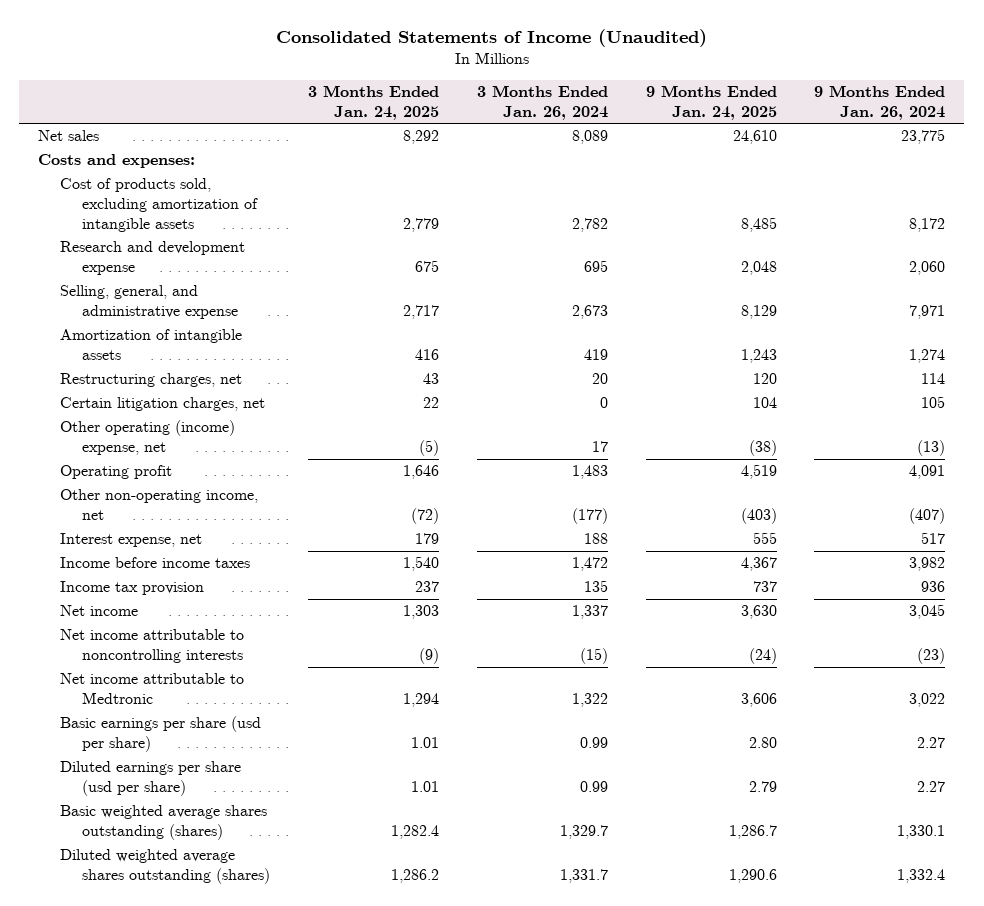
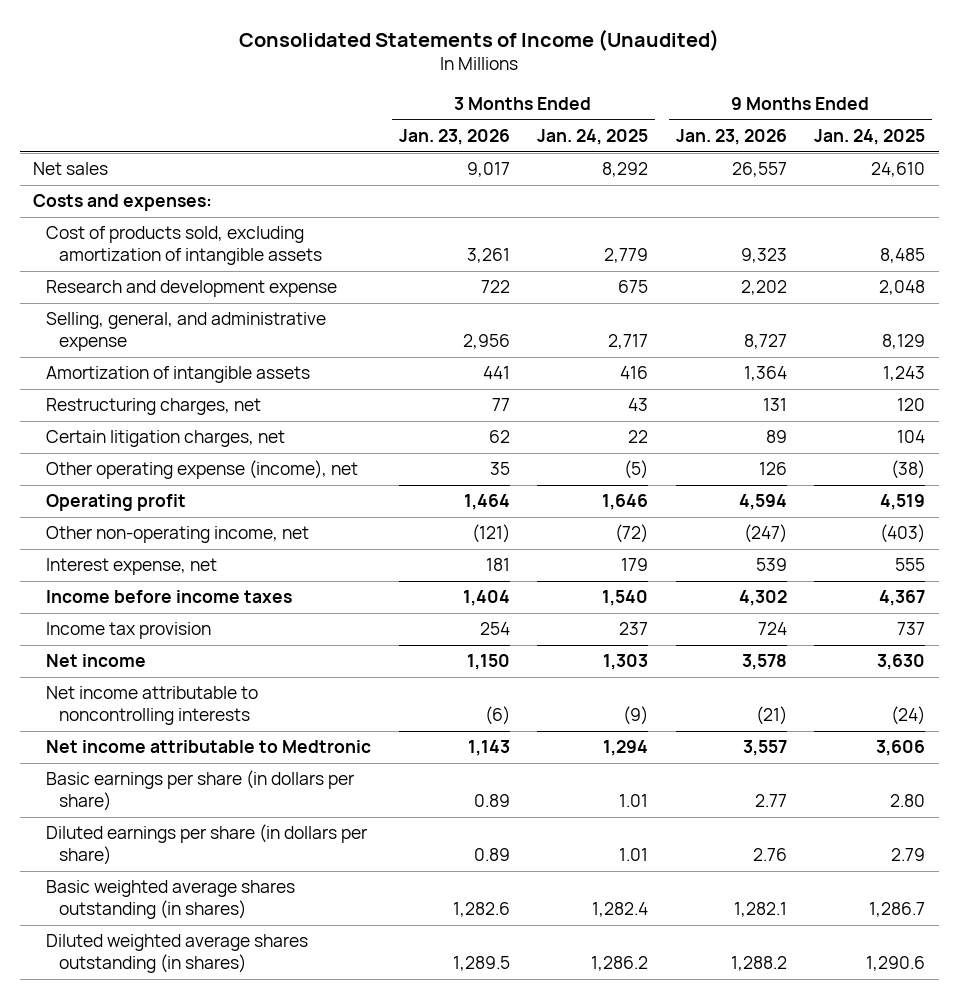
- | 3 Months Ended Jan. 24, 2025 | 3 Months Ended Jan. 26, 2024 | 9 Months Ended Jan. 24, 2025 | 9 Months Ended Jan. 26, 2024
+ | 3 Months Ended Jan. 23, 2026 | 3 Months Ended Jan. 24, 2025 | 9 Months Ended Jan. 23, 2026 | 9 Months Ended Jan. 24, 2025
- Other operating (income) expense, net | (5) | 17 | (38) | (13)
+ Other operating expense (income), net | 35 | (5) | 126 | (38)
- Basic earnings per share (usd per share) | 1.01 | 0.99 | 2.80 | 2.27
- Diluted earnings per share (usd per share) | 1.01 | 0.99 | 2.79 | 2.27
- Basic weighted average shares outstanding (shares) | 1,282.4 | 1,329.7 | 1,286.7 | 1,330.1
- Diluted weighted average shares outstanding (shares) | 1,286.2 | 1,331.7 | 1,290.6 | 1,332.4
+ Basic earnings per share (in dollars per share) | 0.89 | 1.01 | 2.77 | 2.80
+ Diluted earnings per share (in dollars per share) | 0.89 | 1.01 | 2.76 | 2.79
+ Basic weighted average shares outstanding (in shares) | 1,282.6 | 1,282.4 | 1,282.1 | 1,286.7
+ Diluted weighted average shares outstanding (in shares) | 1,289.5 | 1,286.2 | 1,288.2 | 1,290.6

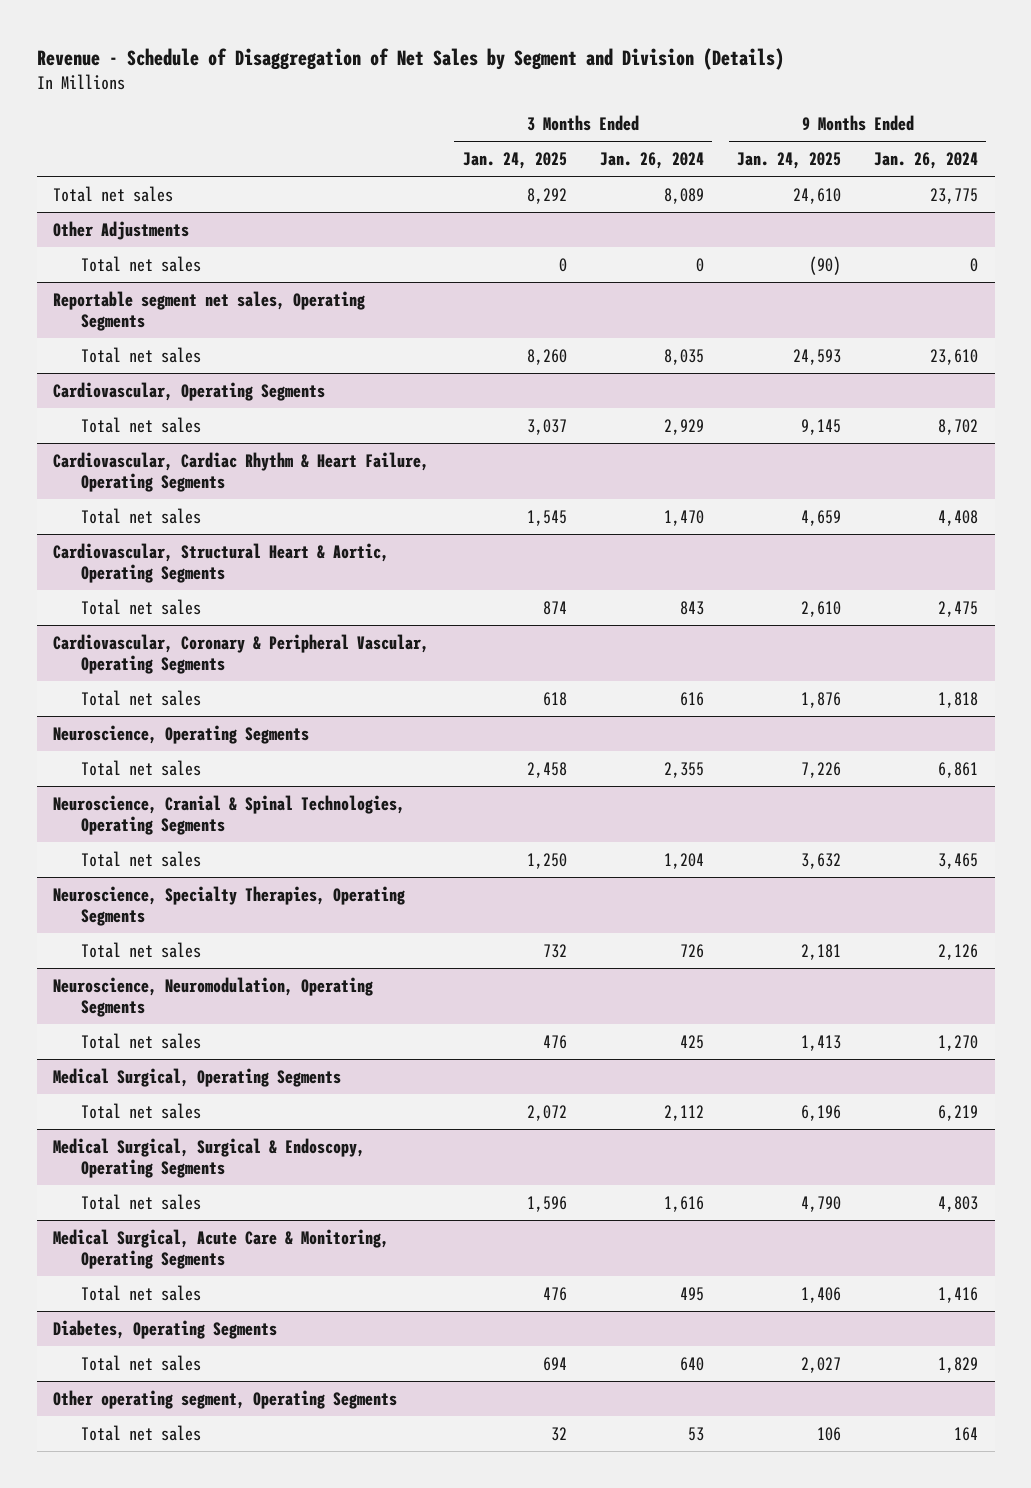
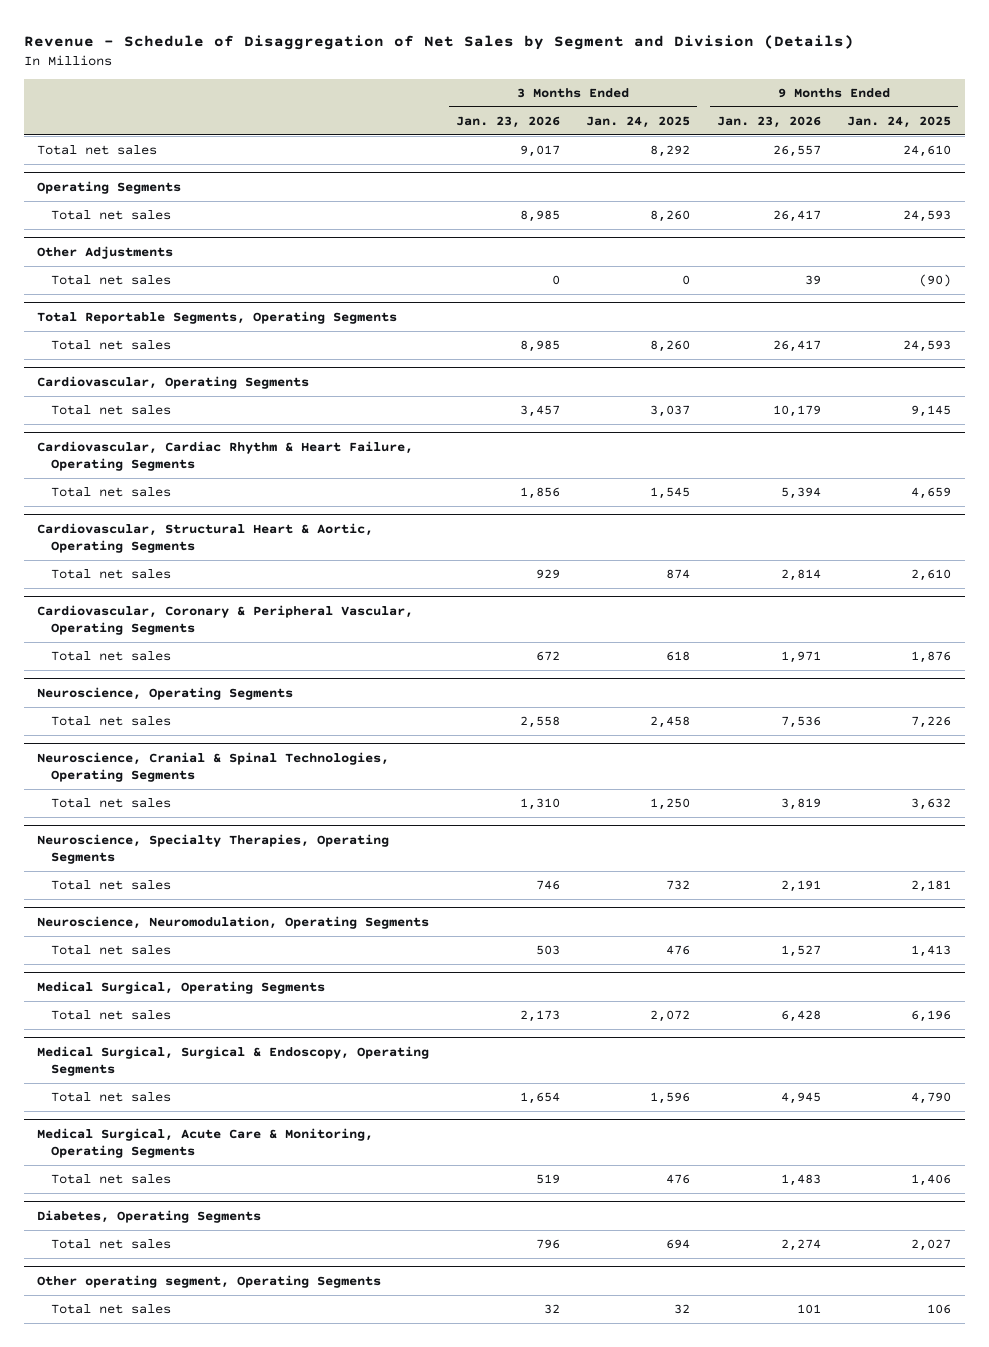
- | 3 Months Ended Jan. 24, 2025 | 3 Months Ended Jan. 26, 2024 | 9 Months Ended Jan. 24, 2025 | 9 Months Ended Jan. 26, 2024
+ | 3 Months Ended Jan. 23, 2026 | 3 Months Ended Jan. 24, 2025 | 9 Months Ended Jan. 23, 2026 | 9 Months Ended Jan. 24, 2025
+ Operating Segments
+ Total net sales | 8,985 | 8,260 | 26,417 | 24,593
- Reportable segment net sales, Operating Segments
+ Total Reportable Segments, Operating Segments

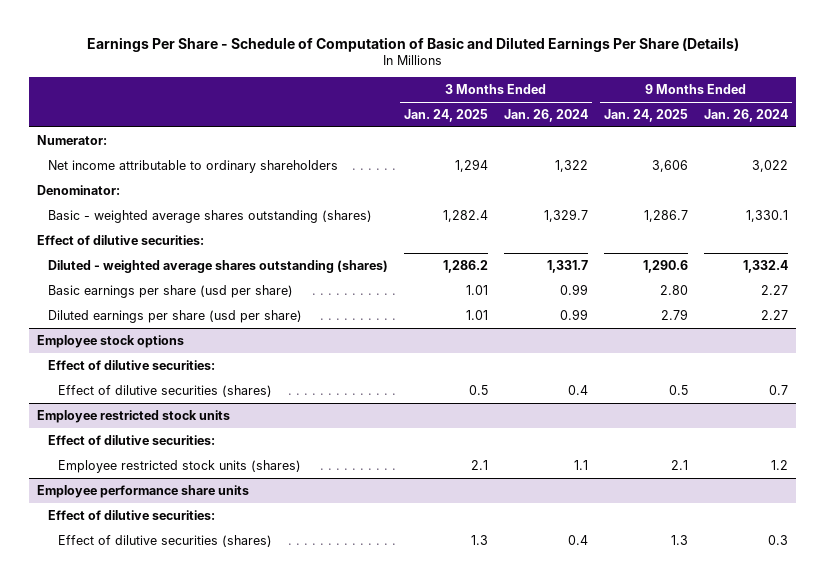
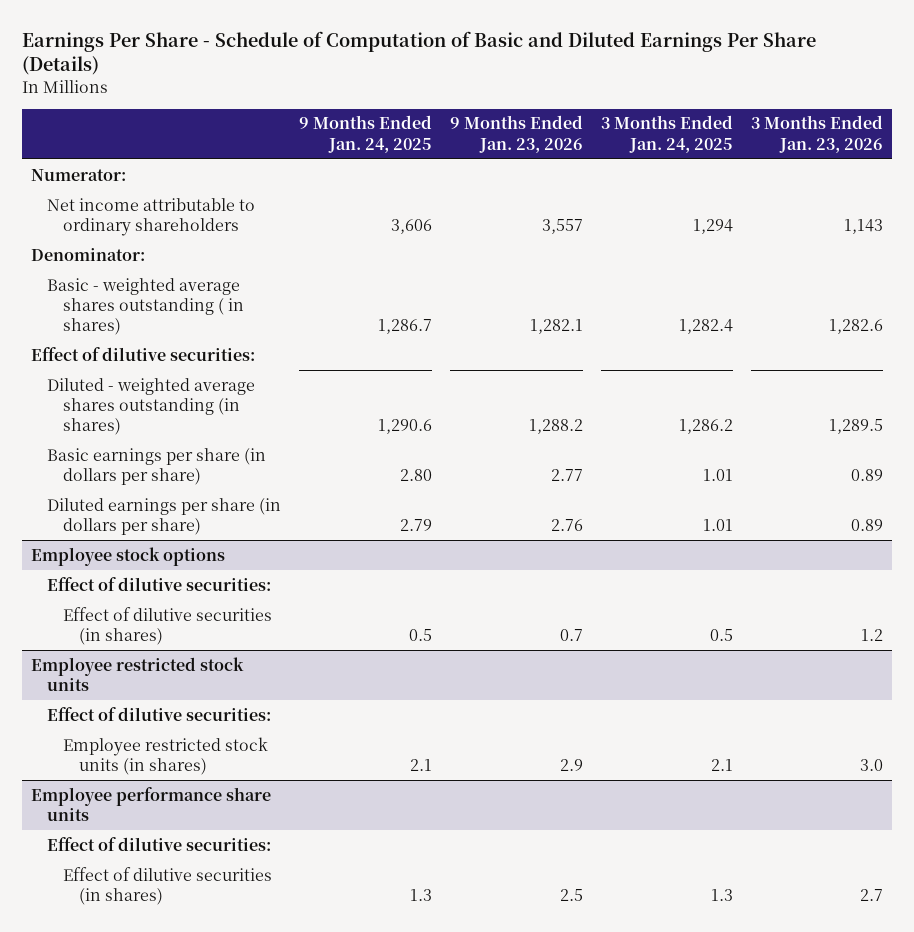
- | 3 Months Ended Jan. 24, 2025 | 3 Months Ended Jan. 26, 2024 | 9 Months Ended Jan. 24, 2025 | 9 Months Ended Jan. 26, 2024
+ | 9 Months Ended Jan. 24, 2025 | 9 Months Ended Jan. 23, 2026 | 3 Months Ended Jan. 24, 2025 | 3 Months Ended Jan. 23, 2026
- Basic - weighted average shares outstanding (shares) | 1,282.4 | 1,329.7 | 1,286.7 | 1,330.1
+ Basic - weighted average shares outstanding ( in shares) | 1,286.7 | 1,282.1 | 1,282.4 | 1,282.6
- Diluted - weighted average shares outstanding (shares) | 1,286.2 | 1,331.7 | 1,290.6 | 1,332.4
- Basic earnings per share (usd per share) | 1.01 | 0.99 | 2.80 | 2.27
- Diluted earnings per share (usd per share) | 1.01 | 0.99 | 2.79 | 2.27
+ Diluted - weighted average shares outstanding (in shares) | 1,290.6 | 1,288.2 | 1,286.2 | 1,289.5
+ Basic earnings per share (in dollars per share) | 2.80 | 2.77 | 1.01 | 0.89
+ Diluted earnings per share (in dollars per share) | 2.79 | 2.76 | 1.01 | 0.89
@ Employee stock options
- Effect of dilutive securities (shares) | 0.5 | 0.4 | 0.5 | 0.7
+ Effect of dilutive securities (in shares) | 0.5 | 0.7 | 0.5 | 1.2
@ Employee restricted stock units
- Employee restricted stock units (shares) | 2.1 | 1.1 | 2.1 | 1.2
+ Employee restricted stock units (in shares) | 2.1 | 2.9 | 2.1 | 3.0
@ Employee performance share units
- Effect of dilutive securities (shares) | 1.3 | 0.4 | 1.3 | 0.3
+ Effect of dilutive securities (in shares) | 1.3 | 2.5 | 1.3 | 2.7

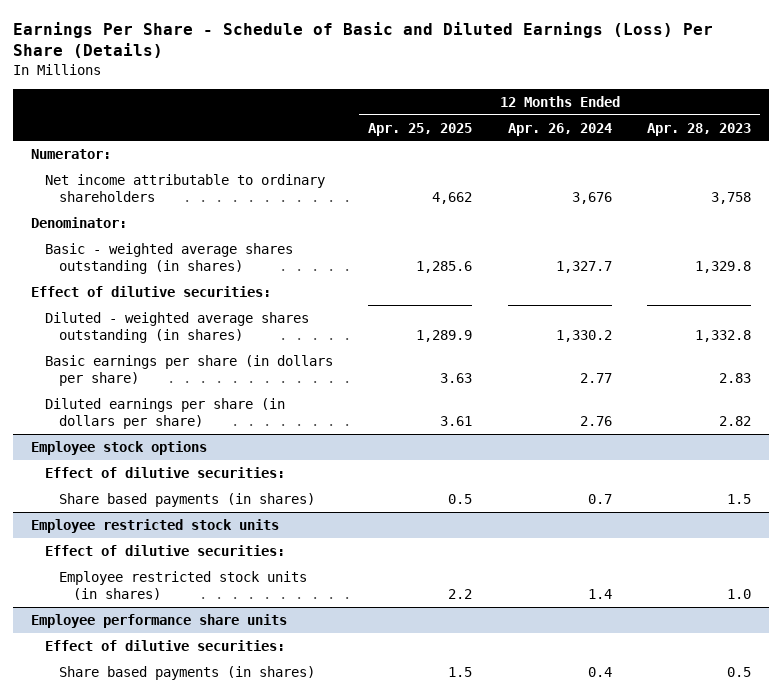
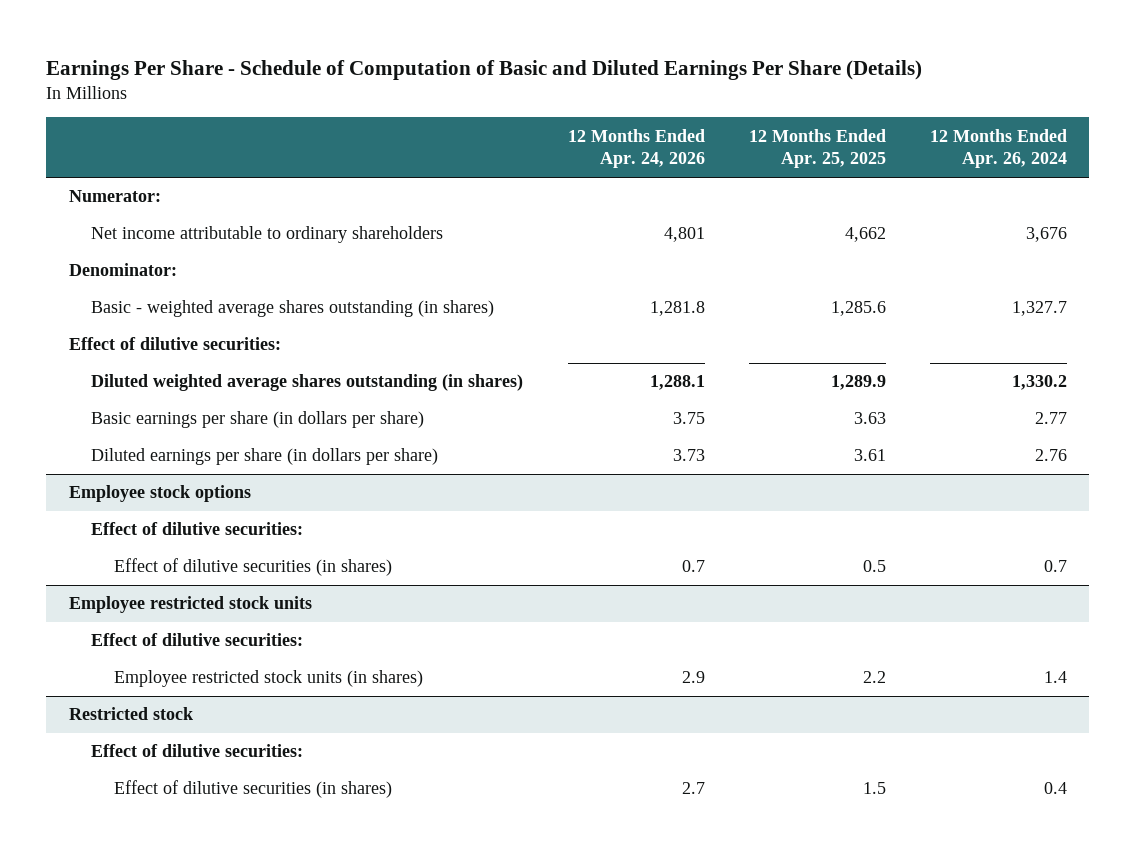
- Earnings Per Share - Schedule of Basic and Diluted Earnings (Loss) Per Share (Details)
+ Earnings Per Share - Schedule of Computation of Basic and Diluted Earnings Per Share (Details)
- | 12 Months Ended Apr. 25, 2025 | 12 Months Ended Apr. 26, 2024 | 12 Months Ended Apr. 28, 2023
+ | 12 Months Ended Apr. 24, 2026 | 12 Months Ended Apr. 25, 2025 | 12 Months Ended Apr. 26, 2024
- Diluted - weighted average shares outstanding (in shares) | 1,289.9 | 1,330.2 | 1,332.8
+ Diluted weighted average shares outstanding (in shares) | 1,288.1 | 1,289.9 | 1,330.2
@ Employee stock options
- Share based payments (in shares) | 0.5 | 0.7 | 1.5
+ Effect of dilutive securities (in shares) | 0.7 | 0.5 | 0.7
- Employee performance share units
+ Restricted stock
- Share based payments (in shares) | 1.5 | 0.4 | 0.5
+ Effect of dilutive securities (in shares) | 2.7 | 1.5 | 0.4

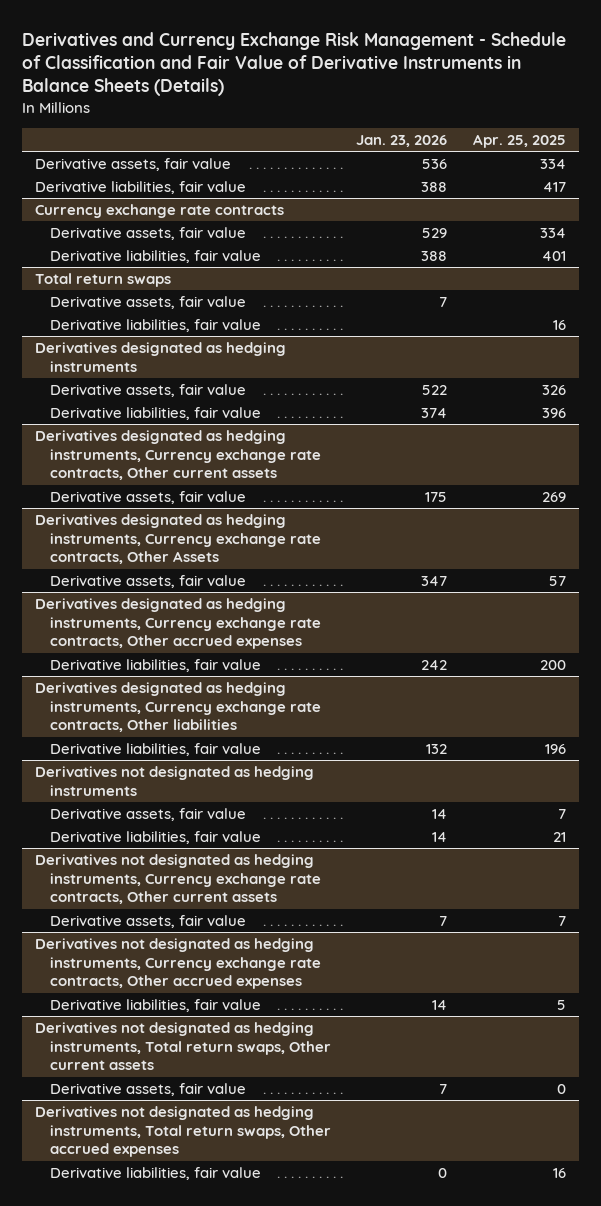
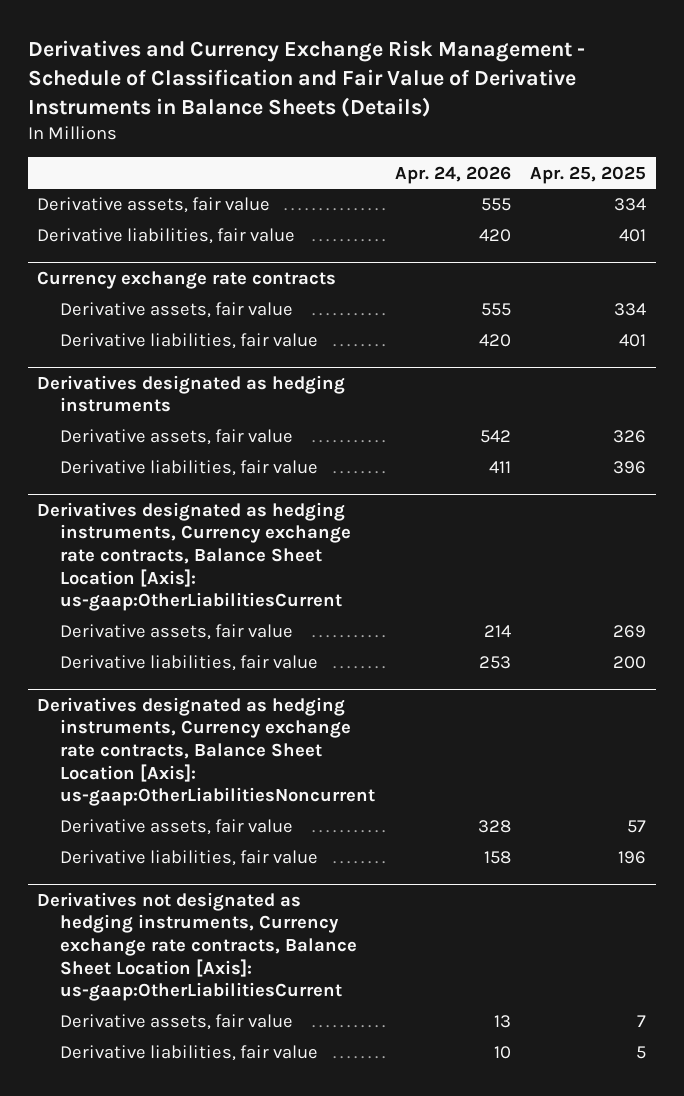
- | Jan. 23, 2026 | Apr. 25, 2025
+ | Apr. 24, 2026 | Apr. 25, 2025
- Derivative liabilities, fair value | 388 | 417
+ Derivative liabilities, fair value | 420 | 401
- Total return swaps
- Derivative assets, fair value | 7 |
- Derivative liabilities, fair value | | 16
- Derivatives designated as hedging instruments, Currency exchange rate contracts, Other current assets
+ Derivatives designated as hedging instruments, Currency exchange rate contracts, Balance Sheet Location [Axis]: us-gaap:OtherLiabilitiesCurrent
- Derivatives designated as hedging instruments, Currency exchange rate contracts, Other Assets
- Derivative assets, fair value | 347 | 57
- Derivatives designated as hedging instruments, Currency exchange rate contracts, Other accrued expenses
- Derivatives designated as hedging instruments, Currency exchange rate contracts, Other liabilities
+ Derivatives designated as hedging instruments, Currency exchange rate contracts, Balance Sheet Location [Axis]: us-gaap:OtherLiabilitiesNoncurrent
+ Derivative assets, fair value | 328 | 57
- Derivatives not designated as hedging instruments
- Derivative assets, fair value | 14 | 7
- Derivative liabilities, fair value | 14 | 21
- Derivatives not designated as hedging instruments, Currency exchange rate contracts, Other current assets
+ Derivatives not designated as hedging instruments, Currency exchange rate contracts, Balance Sheet Location [Axis]: us-gaap:OtherLiabilitiesCurrent
- Derivatives not designated as hedging instruments, Currency exchange rate contracts, Other accrued expenses
- Derivatives not designated as hedging instruments, Total return swaps, Other current assets
- Derivative assets, fair value | 7 | 0
- Derivatives not designated as hedging instruments, Total return swaps, Other accrued expenses
- Derivative liabilities, fair value | 0 | 16

